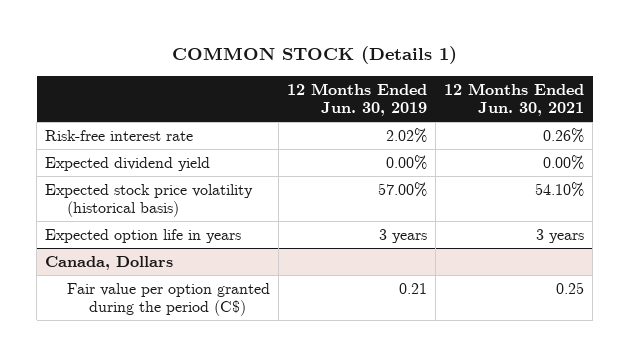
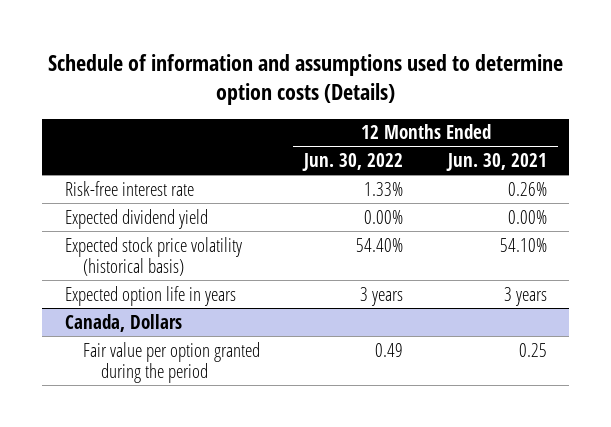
- COMMON STOCK (Details 1)
+ Schedule of information and assumptions used to determine option costs (Details)
- | 12 Months Ended Jun. 30, 2019 | 12 Months Ended Jun. 30, 2021
+ | 12 Months Ended Jun. 30, 2022 | 12 Months Ended Jun. 30, 2021
@ Canada, Dollars
- Fair value per option granted during the period (C$) | 0.21 | 0.25
+ Fair value per option granted during the period | 0.49 | 0.25

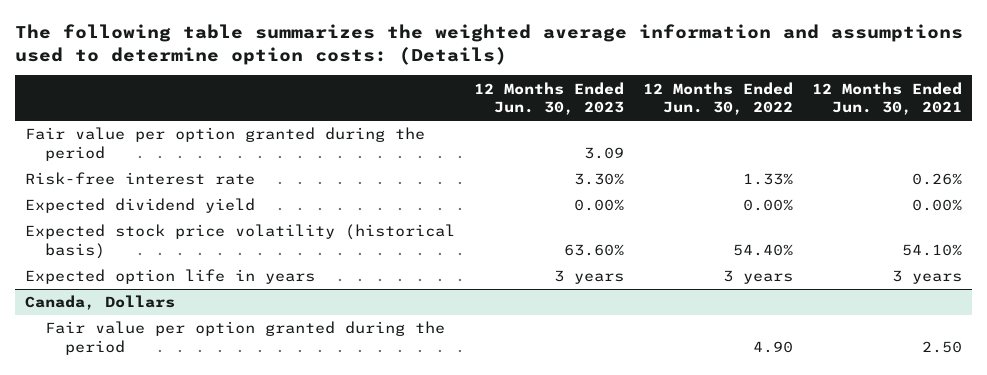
- Schedule of information and assumptions used to determine option costs (Details)
+ The following table summarizes the weighted average information and assumptions used to determine option costs: (Details)
- | 12 Months Ended Jun. 30, 2022 | 12 Months Ended Jun. 30, 2021
+ | 12 Months Ended Jun. 30, 2023 | 12 Months Ended Jun. 30, 2022 | 12 Months Ended Jun. 30, 2021
+ Fair value per option granted during the period | 3.09 | |
@ Canada, Dollars
- Fair value per option granted during the period | 0.49 | 0.25
+ Fair value per option granted during the period | | 4.90 | 2.50

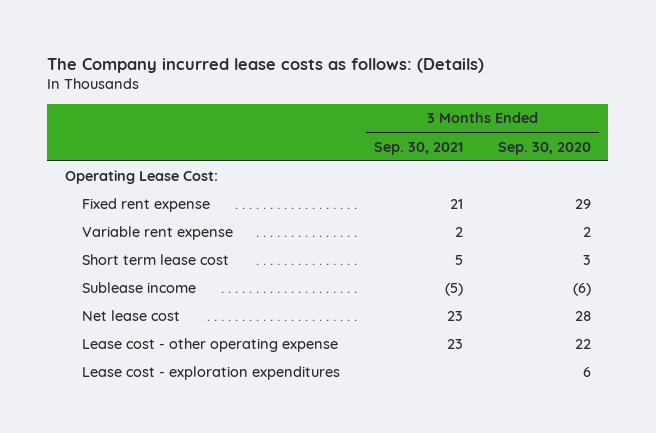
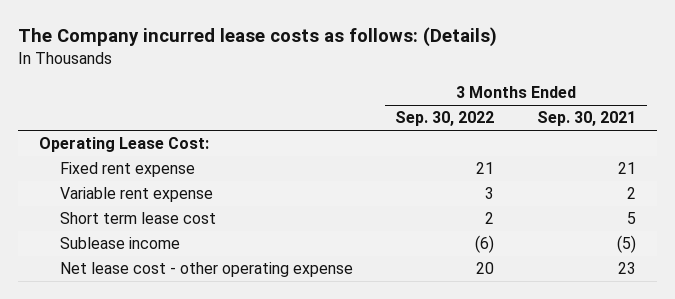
- | 3 Months Ended Sep. 30, 2021 | 3 Months Ended Sep. 30, 2020
+ | 3 Months Ended Sep. 30, 2022 | 3 Months Ended Sep. 30, 2021
- Net lease cost | 23 | 28
- Lease cost - other operating expense | 23 | 22
- Lease cost - exploration expenditures | | 6
+ Net lease cost - other operating expense | 20 | 23

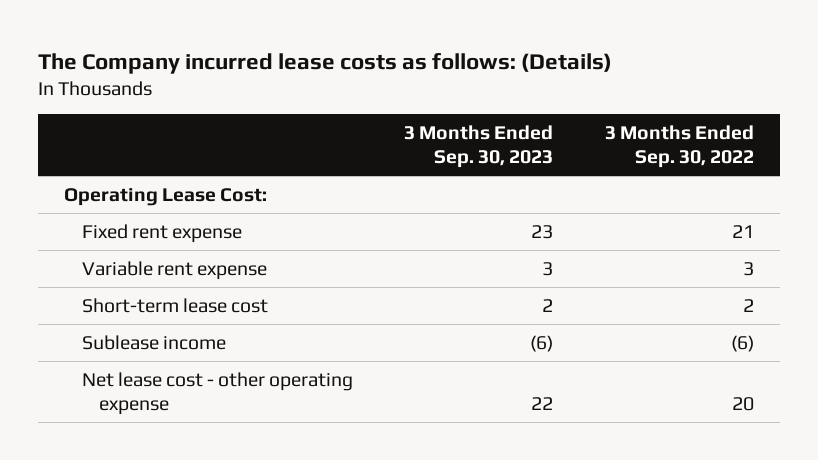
- | 3 Months Ended Sep. 30, 2022 | 3 Months Ended Sep. 30, 2021
+ | 3 Months Ended Sep. 30, 2023 | 3 Months Ended Sep. 30, 2022
- Short term lease cost | 2 | 5
+ Short-term lease cost | 2 | 2

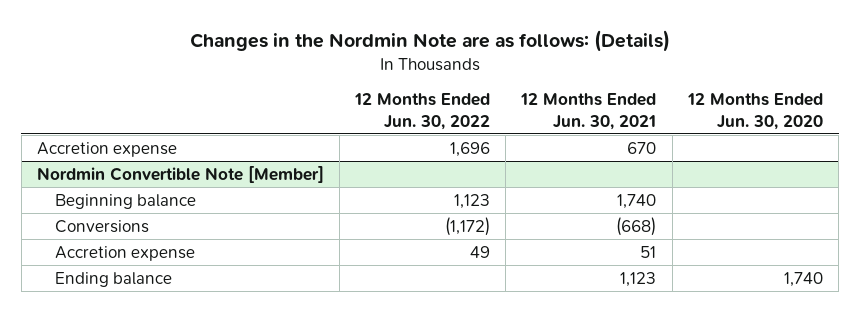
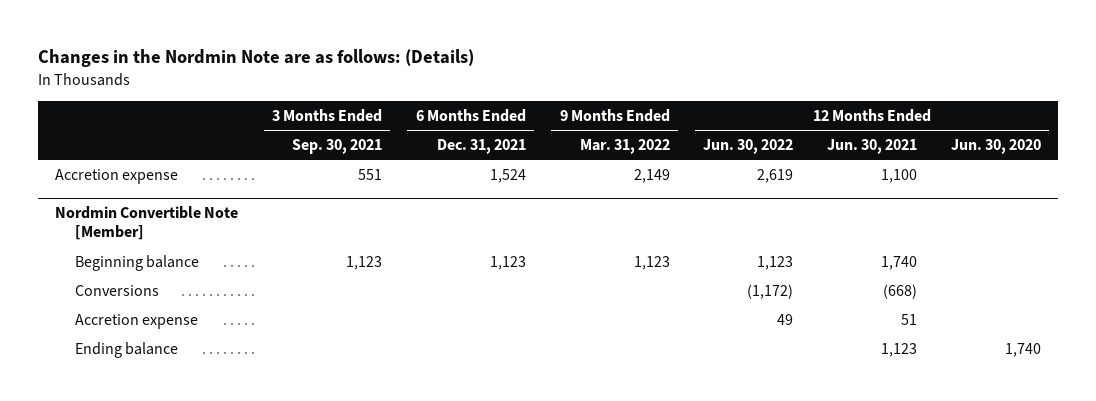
- | 12 Months Ended Jun. 30, 2022 | 12 Months Ended Jun. 30, 2021 | 12 Months Ended Jun. 30, 2020
+ | 3 Months Ended Sep. 30, 2021 | 6 Months Ended Dec. 31, 2021 | 9 Months Ended Mar. 31, 2022 | 12 Months Ended Jun. 30, 2022 | 12 Months Ended Jun. 30, 2021 | 12 Months Ended Jun. 30, 2020
- Accretion expense | 1,696 | 670 |
+ Accretion expense | 551 | 1,524 | 2,149 | 2,619 | 1,100 |

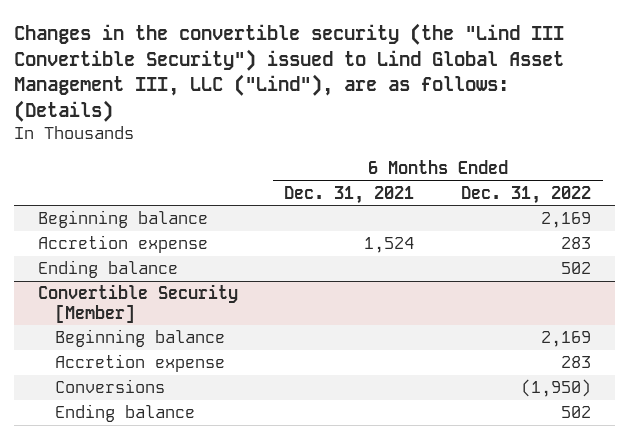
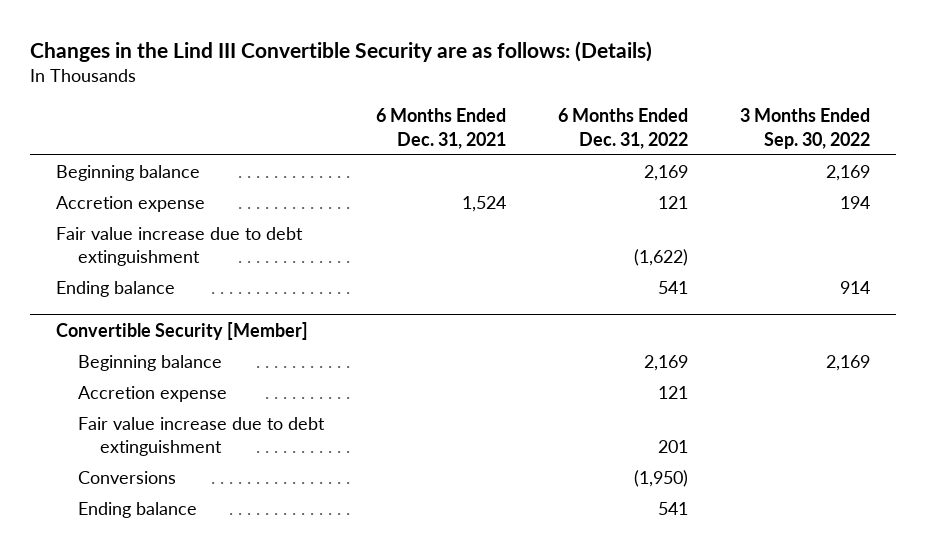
- Changes in the convertible security (the "Lind III Convertible Security") issued to Lind Global Asset Management III, LLC ("Lind"), are as follows: (Details)
+ Changes in the Lind III Convertible Security are as follows: (Details)
- | 6 Months Ended Dec. 31, 2021 | 6 Months Ended Dec. 31, 2022
+ | 6 Months Ended Dec. 31, 2021 | 6 Months Ended Dec. 31, 2022 | 3 Months Ended Sep. 30, 2022
- Accretion expense | 1,524 | 283
- Ending balance | | 502
+ Accretion expense | 1,524 | 121 | 194
+ Fair value increase due to debt extinguishment | | (1,622) |
+ Ending balance | | 541 | 914
@ Convertible Security [Member]
- Accretion expense | | 283
+ Accretion expense | | 121 |
+ Fair value increase due to debt extinguishment | | 201 |
- Ending balance | | 502
+ Ending balance | | 541 |

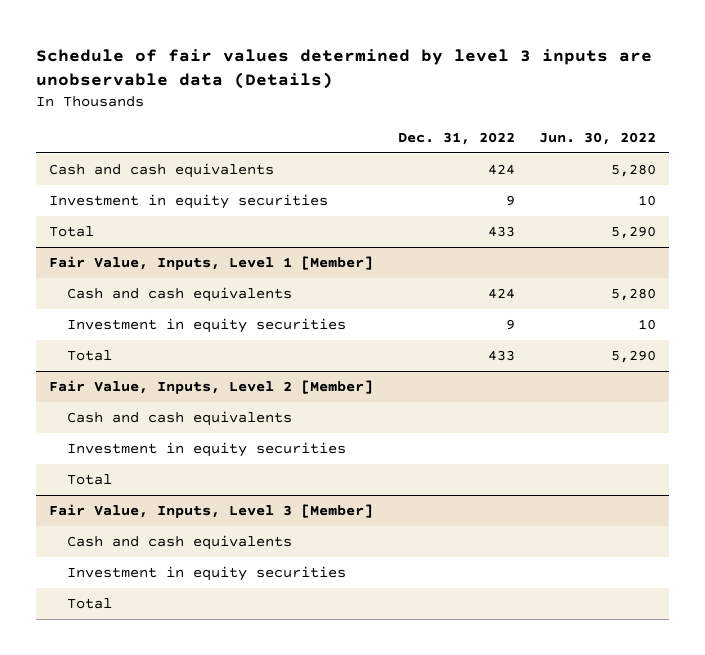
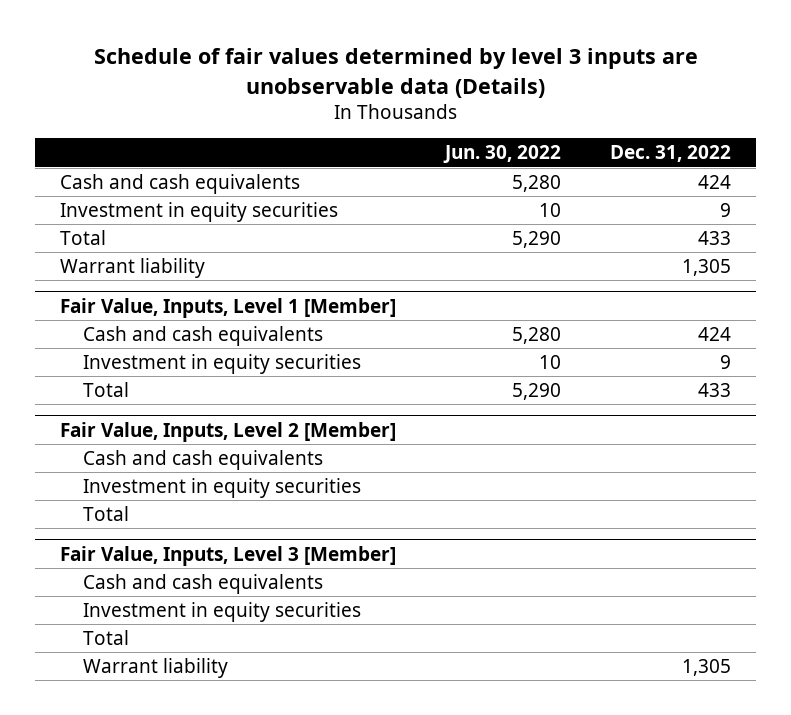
- | Dec. 31, 2022 | Jun. 30, 2022
+ | Jun. 30, 2022 | Dec. 31, 2022
+ Warrant liability | | 1,305
@ Fair Value, Inputs, Level 3 [Member]
+ Warrant liability | | 1,305

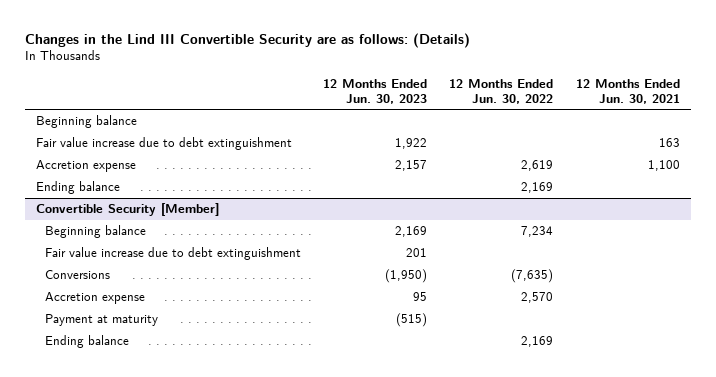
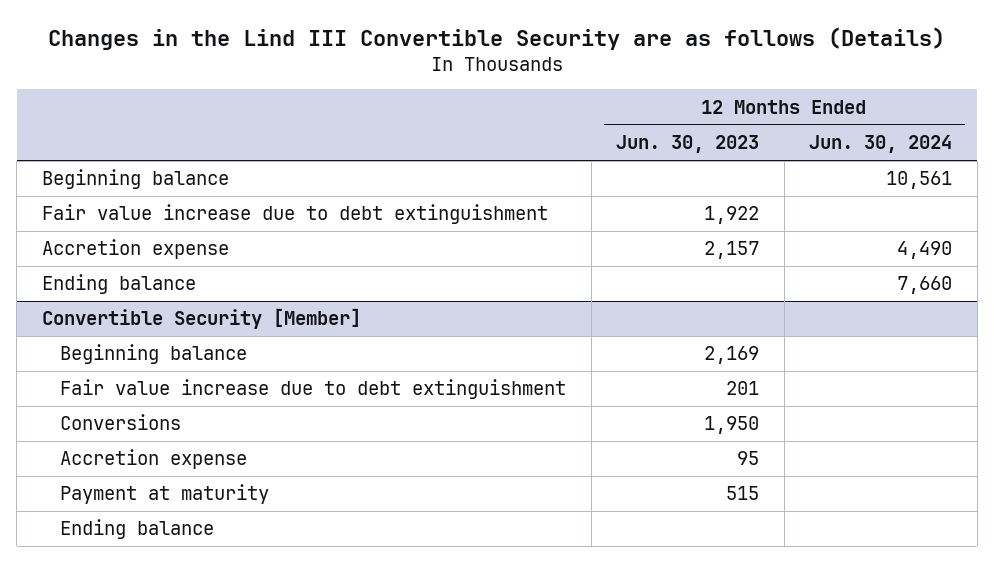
- Changes in the Lind III Convertible Security are as follows: (Details)
+ Changes in the Lind III Convertible Security are as follows (Details)
- | 12 Months Ended Jun. 30, 2023 | 12 Months Ended Jun. 30, 2022 | 12 Months Ended Jun. 30, 2021
+ | 12 Months Ended Jun. 30, 2023 | 12 Months Ended Jun. 30, 2024
@ Convertible Security [Member]
- Conversions | (1,950) | (7,635) |
+ Conversions | 1,950 |
- Payment at maturity | (515) | |
+ Payment at maturity | 515 |

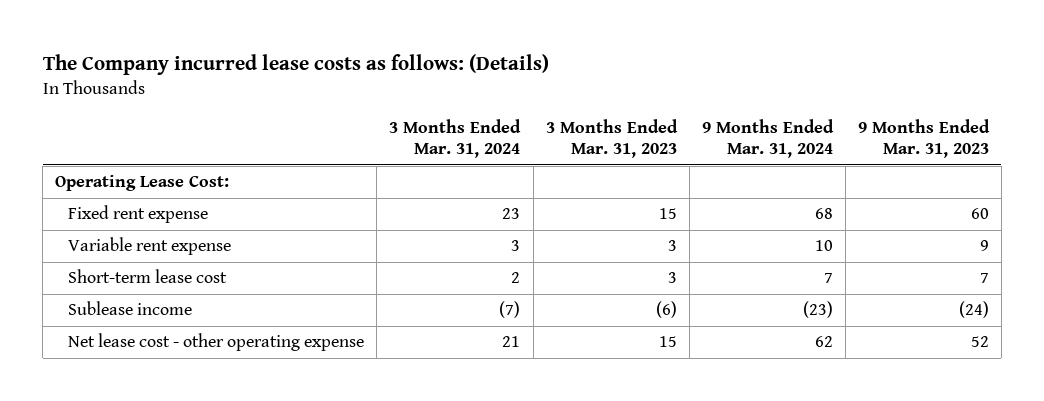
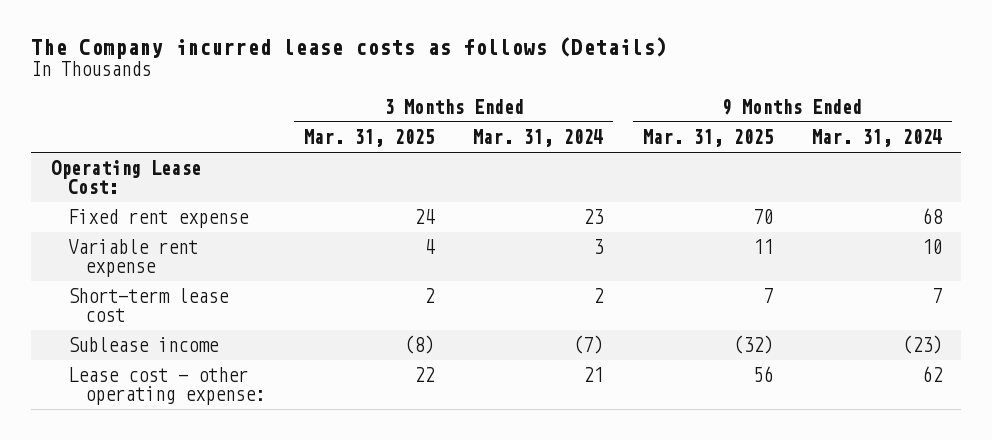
- The Company incurred lease costs as follows: (Details)
+ The Company incurred lease costs as follows (Details)
- | 3 Months Ended Mar. 31, 2024 | 3 Months Ended Mar. 31, 2023 | 9 Months Ended Mar. 31, 2024 | 9 Months Ended Mar. 31, 2023
+ | 3 Months Ended Mar. 31, 2025 | 3 Months Ended Mar. 31, 2024 | 9 Months Ended Mar. 31, 2025 | 9 Months Ended Mar. 31, 2024
- Net lease cost - other operating expense | 21 | 15 | 62 | 52
+ Lease cost - other operating expense: | 22 | 21 | 56 | 62

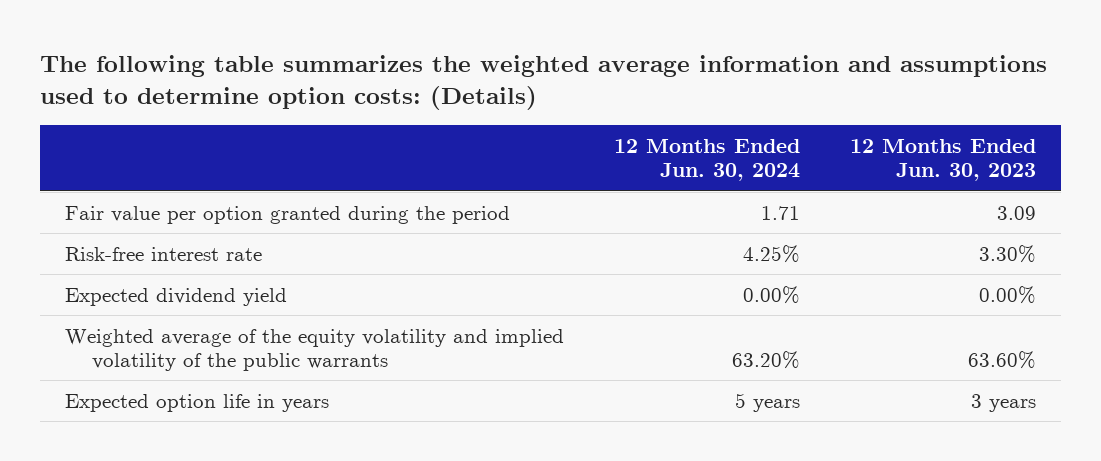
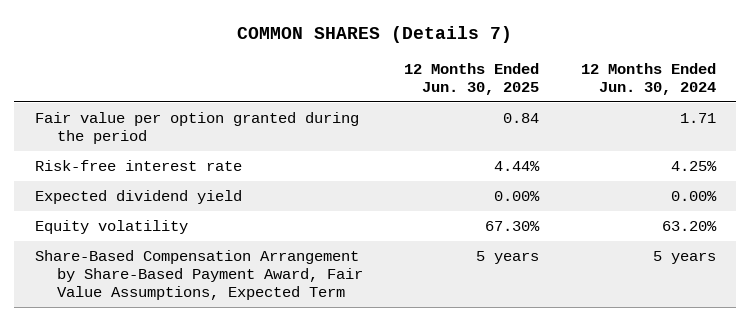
- The following table summarizes the weighted average information and assumptions used to determine option costs: (Details)
+ COMMON SHARES (Details 7)
- | 12 Months Ended Jun. 30, 2024 | 12 Months Ended Jun. 30, 2023
+ | 12 Months Ended Jun. 30, 2025 | 12 Months Ended Jun. 30, 2024
- Weighted average of the equity volatility and implied volatility of the public warrants | 63.20% | 63.60%
- Expected option life in years | 5 years | 3 years
+ Equity volatility | 67.30% | 63.20%
+ Share-Based Compensation Arrangement by Share-Based Payment Award, Fair Value Assumptions, Expected Term | 5 years | 5 years

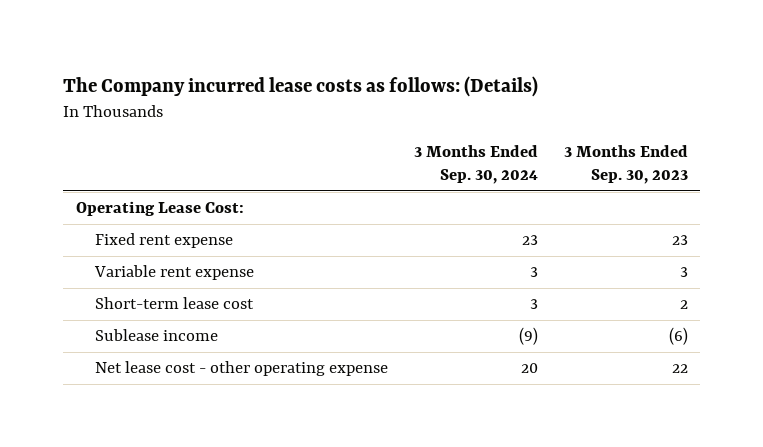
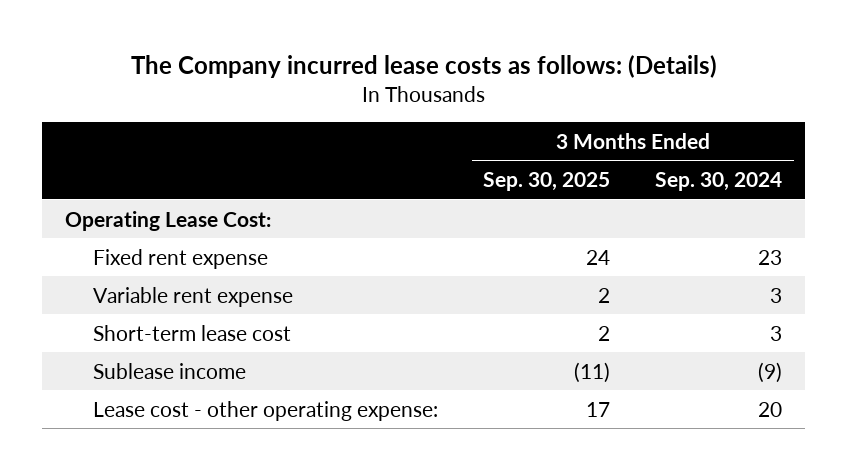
- | 3 Months Ended Sep. 30, 2024 | 3 Months Ended Sep. 30, 2023
+ | 3 Months Ended Sep. 30, 2025 | 3 Months Ended Sep. 30, 2024
- Net lease cost - other operating expense | 20 | 22
+ Lease cost - other operating expense: | 17 | 20

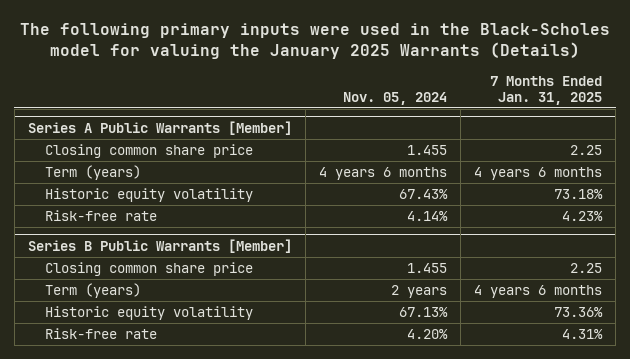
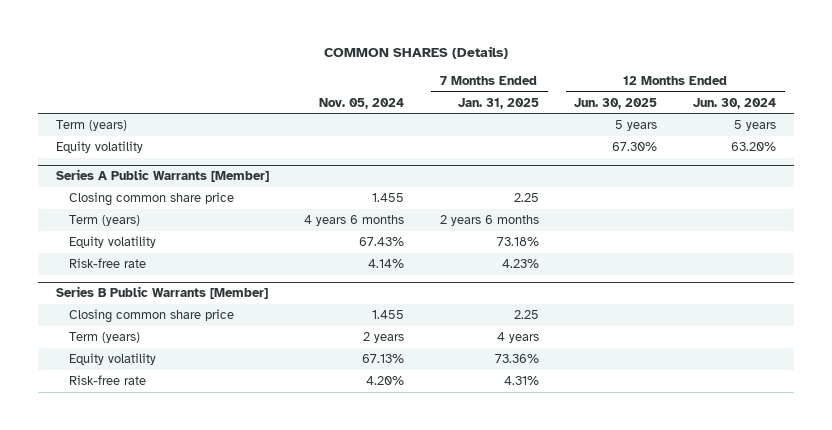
- The following primary inputs were used in the Black-Scholes model for valuing the January 2025 Warrants (Details)
+ COMMON SHARES (Details)
- | Nov. 05, 2024 | 7 Months Ended Jan. 31, 2025
+ | Nov. 05, 2024 | 7 Months Ended Jan. 31, 2025 | 12 Months Ended Jun. 30, 2025 | 12 Months Ended Jun. 30, 2024
+ Term (years) | | | 5 years | 5 years
+ Equity volatility | | | 67.30% | 63.20%
@ Series A Public Warrants [Member]
- Term (years) | 4 years 6 months | 4 years 6 months
- Historic equity volatility | 67.43% | 73.18%
+ Term (years) | 4 years 6 months | 2 years 6 months | |
+ Equity volatility | 67.43% | 73.18% | |
@ Series B Public Warrants [Member]
- Term (years) | 2 years | 4 years 6 months
- Historic equity volatility | 67.13% | 73.36%
+ Term (years) | 2 years | 4 years | |
+ Equity volatility | 67.13% | 73.36% | |

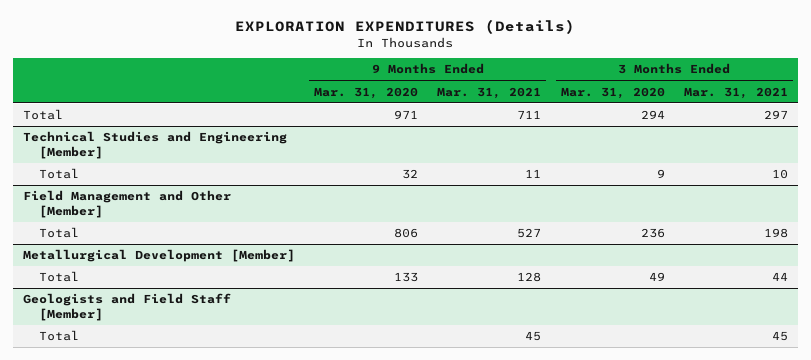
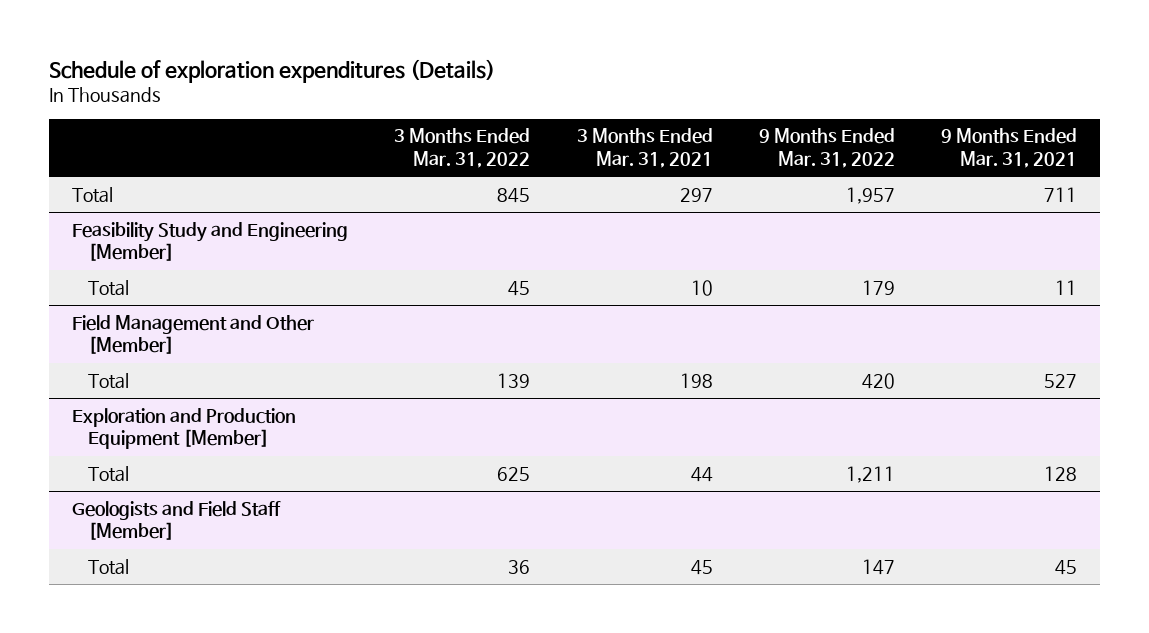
- EXPLORATION EXPENDITURES (Details)
+ Schedule of exploration expenditures (Details)
- | 9 Months Ended Mar. 31, 2020 | 9 Months Ended Mar. 31, 2021 | 3 Months Ended Mar. 31, 2020 | 3 Months Ended Mar. 31, 2021
+ | 3 Months Ended Mar. 31, 2022 | 3 Months Ended Mar. 31, 2021 | 9 Months Ended Mar. 31, 2022 | 9 Months Ended Mar. 31, 2021
- Technical Studies and Engineering [Member]
+ Feasibility Study and Engineering [Member]
- Metallurgical Development [Member]
+ Exploration and Production Equipment [Member]

